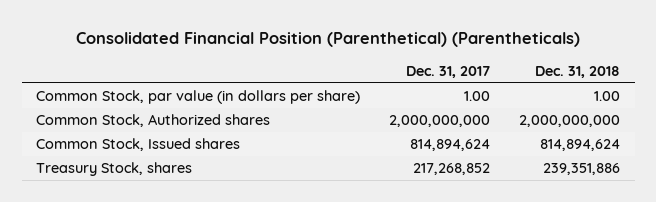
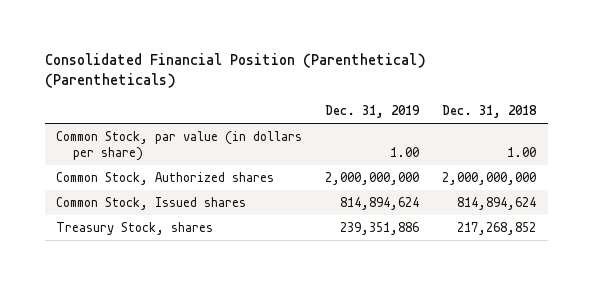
- | Dec. 31, 2017 | Dec. 31, 2018
+ | Dec. 31, 2019 | Dec. 31, 2018
- Treasury Stock, shares | 217,268,852 | 239,351,886
+ Treasury Stock, shares | 239,351,886 | 217,268,852

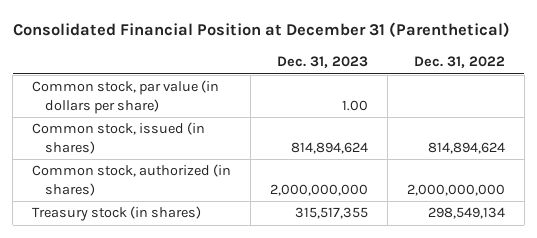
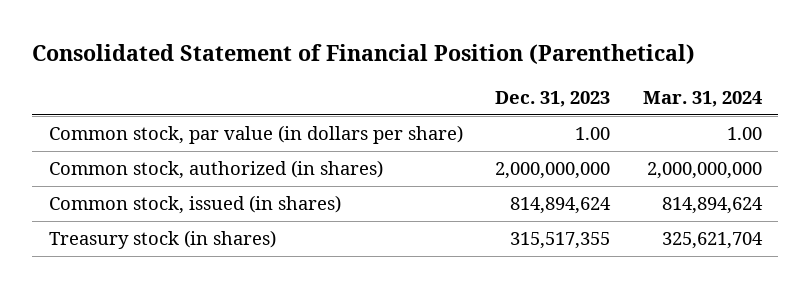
- Consolidated Financial Position at December 31 (Parenthetical)
+ Consolidated Statement of Financial Position (Parenthetical)
- | Dec. 31, 2023 | Dec. 31, 2022
+ | Dec. 31, 2023 | Mar. 31, 2024
moved down: Common stock, issued (in shares) | 814,894,624 | 814,894,624

